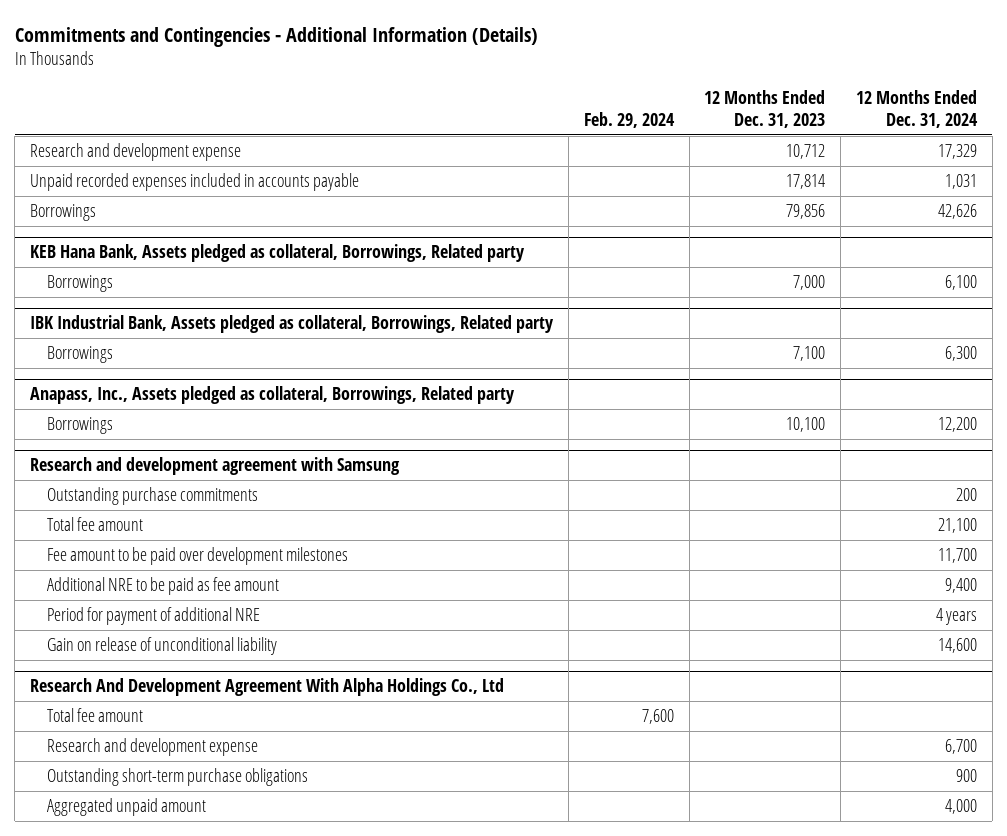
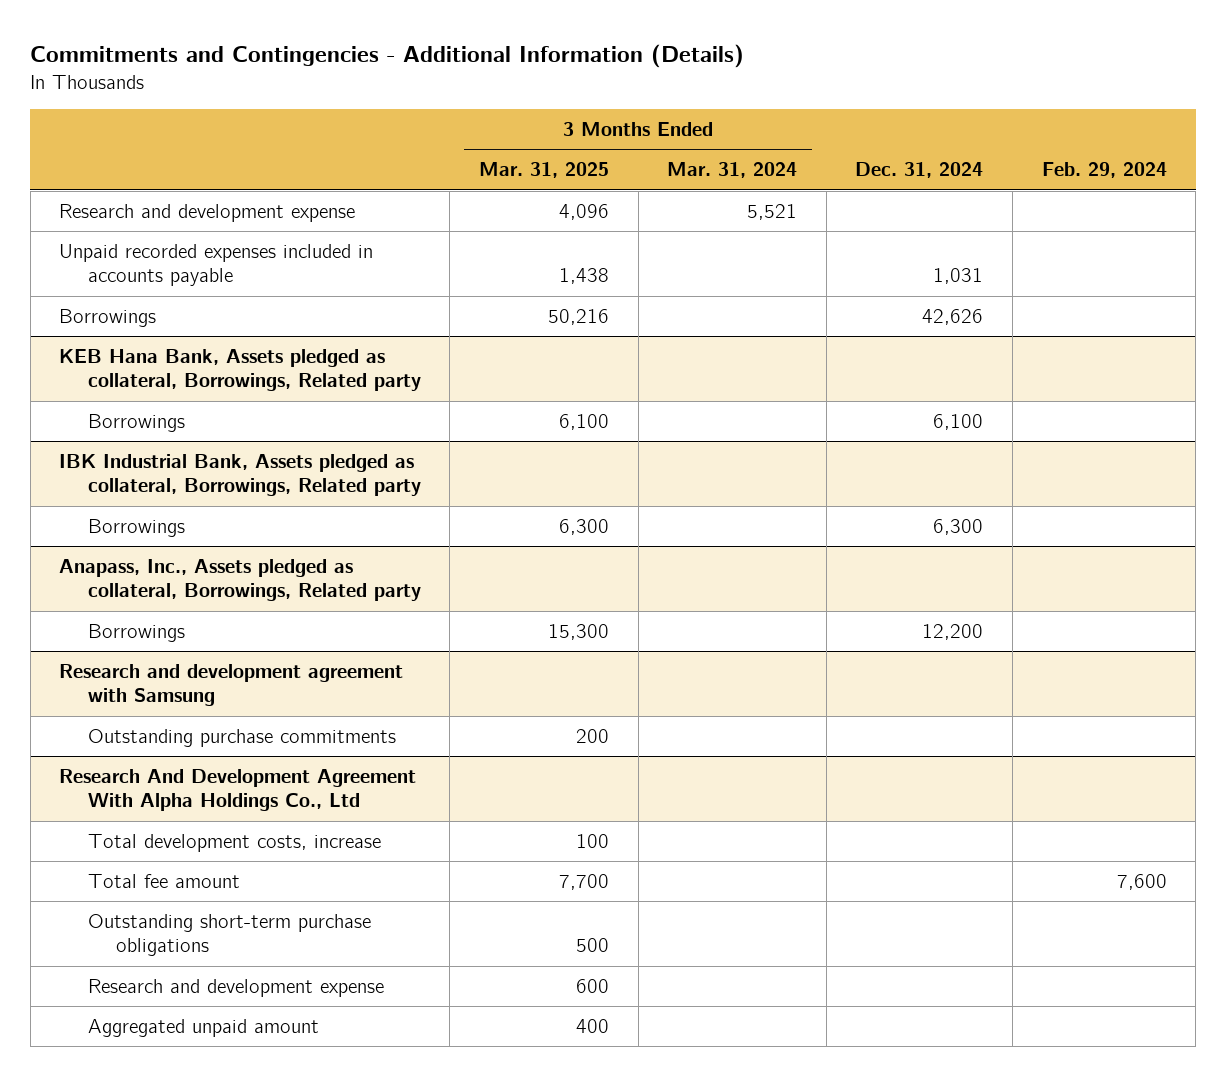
- | Feb. 29, 2024 | 12 Months Ended Dec. 31, 2023 | 12 Months Ended Dec. 31, 2024
+ | 3 Months Ended Mar. 31, 2025 | 3 Months Ended Mar. 31, 2024 | Dec. 31, 2024 | Feb. 29, 2024
@ Research and development agreement with Samsung
- Total fee amount | | | 21,100
- Fee amount to be paid over development milestones | | | 11,700
- Additional NRE to be paid as fee amount | | | 9,400
- Period for payment of additional NRE | | | 4 years
- Gain on release of unconditional liability | | | 14,600
@ Research And Development Agreement With Alpha Holdings Co., Ltd
+ Total development costs, increase | 100 | | |
moved down: Research and development expense | 600 | | |

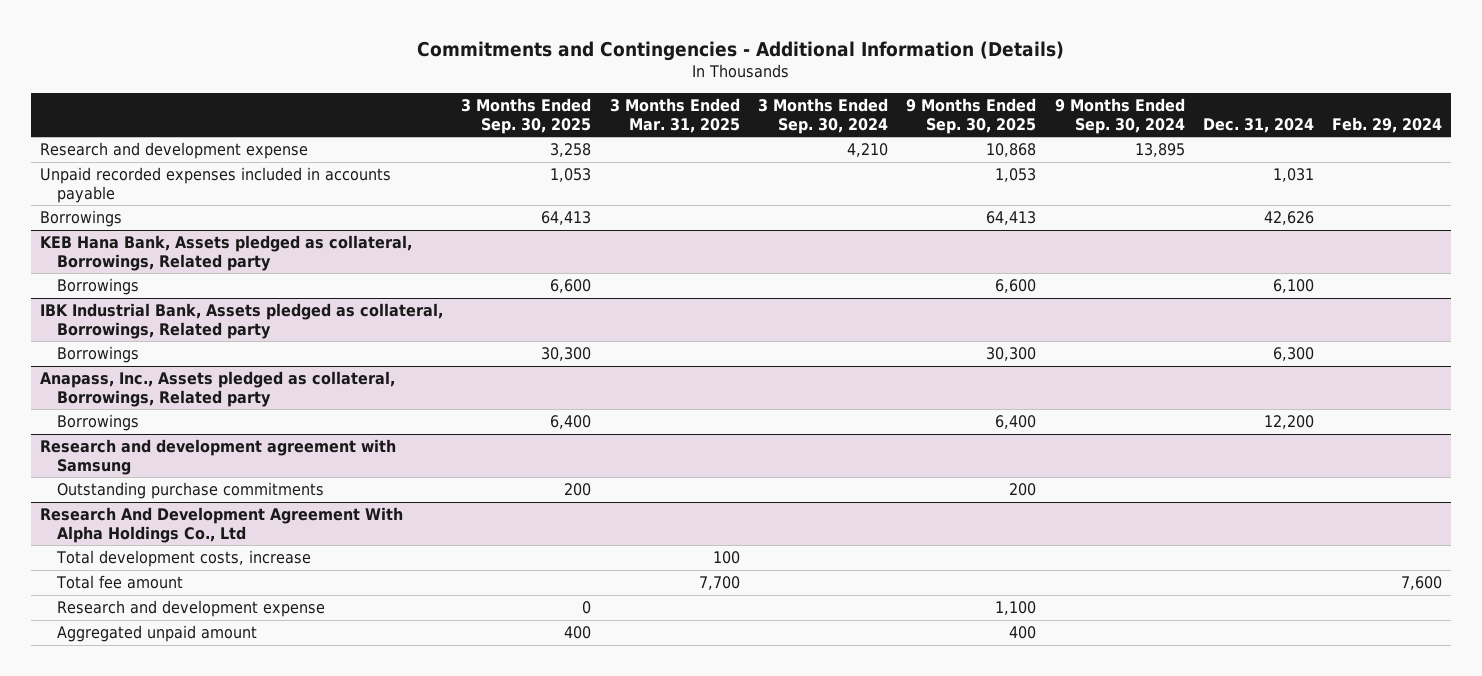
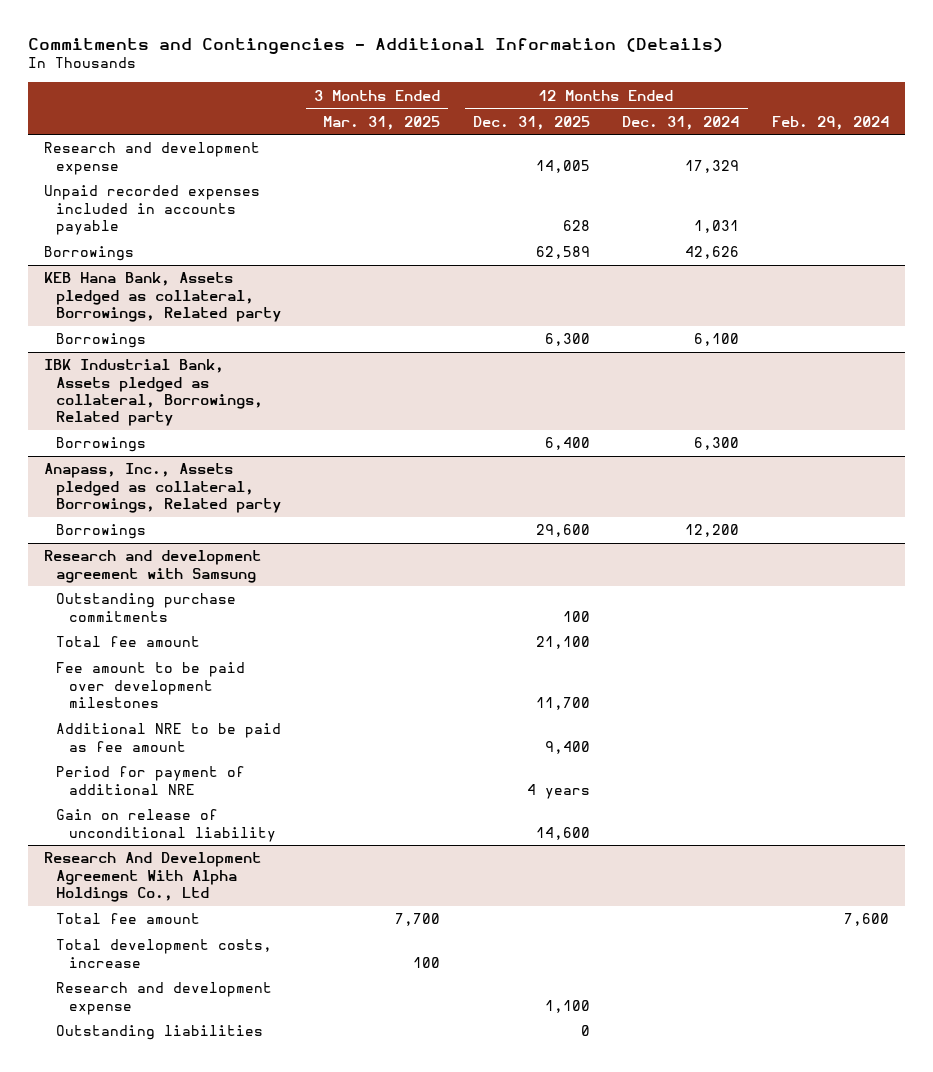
- | 3 Months Ended Sep. 30, 2025 | 3 Months Ended Mar. 31, 2025 | 3 Months Ended Sep. 30, 2024 | 9 Months Ended Sep. 30, 2025 | 9 Months Ended Sep. 30, 2024 | Dec. 31, 2024 | Feb. 29, 2024
+ | 3 Months Ended Mar. 31, 2025 | 12 Months Ended Dec. 31, 2025 | 12 Months Ended Dec. 31, 2024 | Feb. 29, 2024
@ Research and development agreement with Samsung
+ Total fee amount | | 21,100 | |
+ Fee amount to be paid over development milestones | | 11,700 | |
+ Additional NRE to be paid as fee amount | | 9,400 | |
+ Period for payment of additional NRE | | 4 years | |
+ Gain on release of unconditional liability | | 14,600 | |
@ Research And Development Agreement With Alpha Holdings Co., Ltd
moved down: Total development costs, increase | 100 | | |
- Aggregated unpaid amount | 400 | | | 400 | | |
+ Outstanding liabilities | | 0 | |

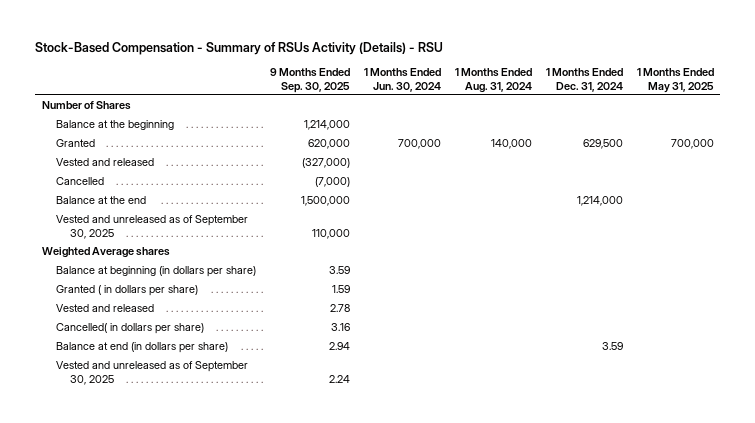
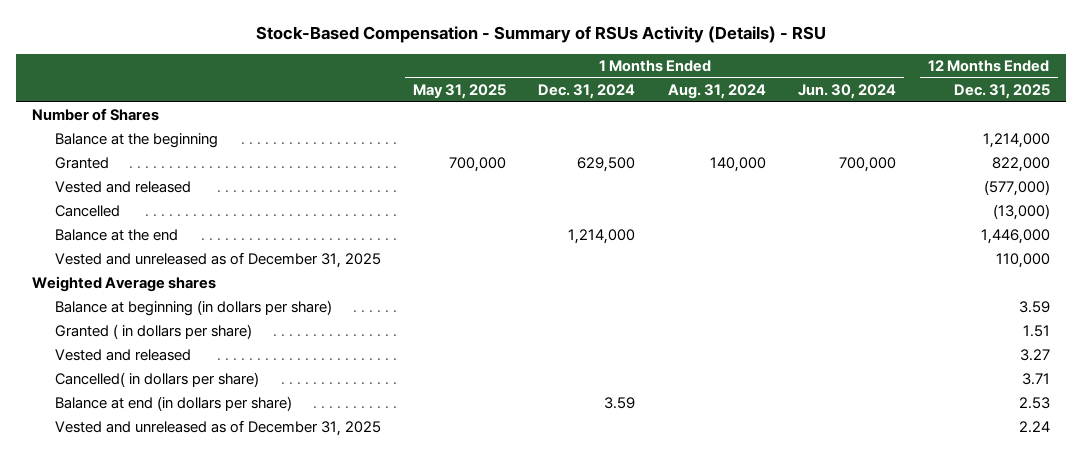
- | 9 Months Ended Sep. 30, 2025 | 1 Months Ended Jun. 30, 2024 | 1 Months Ended Aug. 31, 2024 | 1 Months Ended Dec. 31, 2024 | 1 Months Ended May 31, 2025
+ | 1 Months Ended May 31, 2025 | 1 Months Ended Dec. 31, 2024 | 1 Months Ended Aug. 31, 2024 | 1 Months Ended Jun. 30, 2024 | 12 Months Ended Dec. 31, 2025
- Vested and unreleased as of September 30, 2025 | 110,000 | | | |
+ Vested and unreleased as of December 31, 2025 | | | | | 110,000
- Vested and unreleased as of September 30, 2025 | 2.24 | | | |
+ Vested and unreleased as of December 31, 2025 | | | | | 2.24

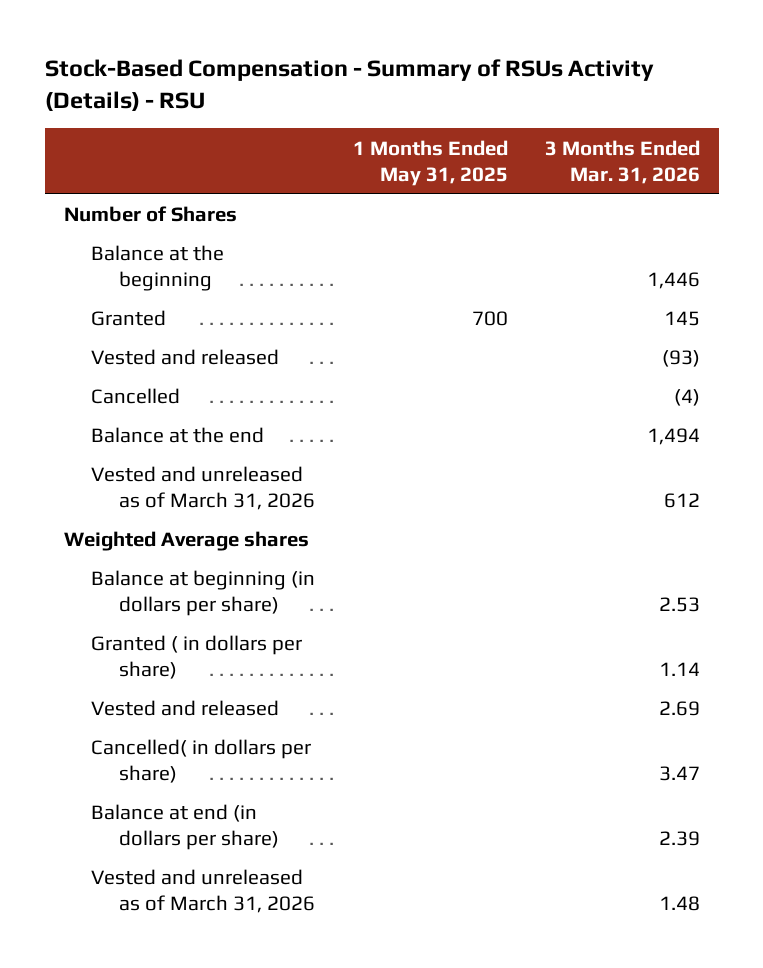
- | 1 Months Ended May 31, 2025 | 1 Months Ended Dec. 31, 2024 | 1 Months Ended Aug. 31, 2024 | 1 Months Ended Jun. 30, 2024 | 12 Months Ended Dec. 31, 2025
+ | 1 Months Ended May 31, 2025 | 3 Months Ended Mar. 31, 2026
- Granted | 700,000 | 629,500 | 140,000 | 700,000 | 822,000
+ Granted | 700 | 145
- Vested and unreleased as of December 31, 2025 | | | | | 110,000
+ Vested and unreleased as of March 31, 2026 | | 612
- Vested and unreleased as of December 31, 2025 | | | | | 2.24
+ Vested and unreleased as of March 31, 2026 | | 1.48

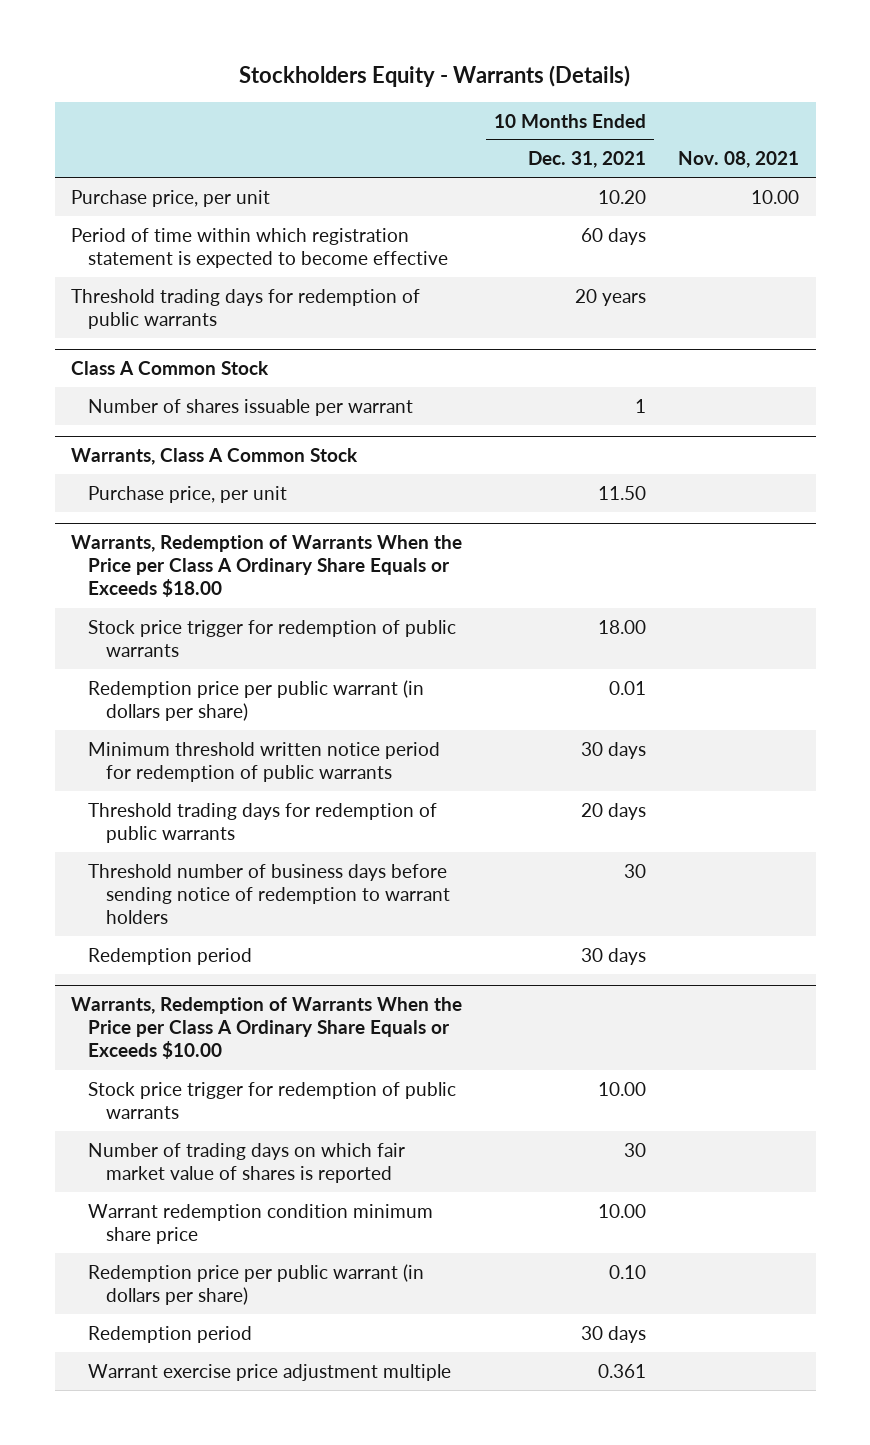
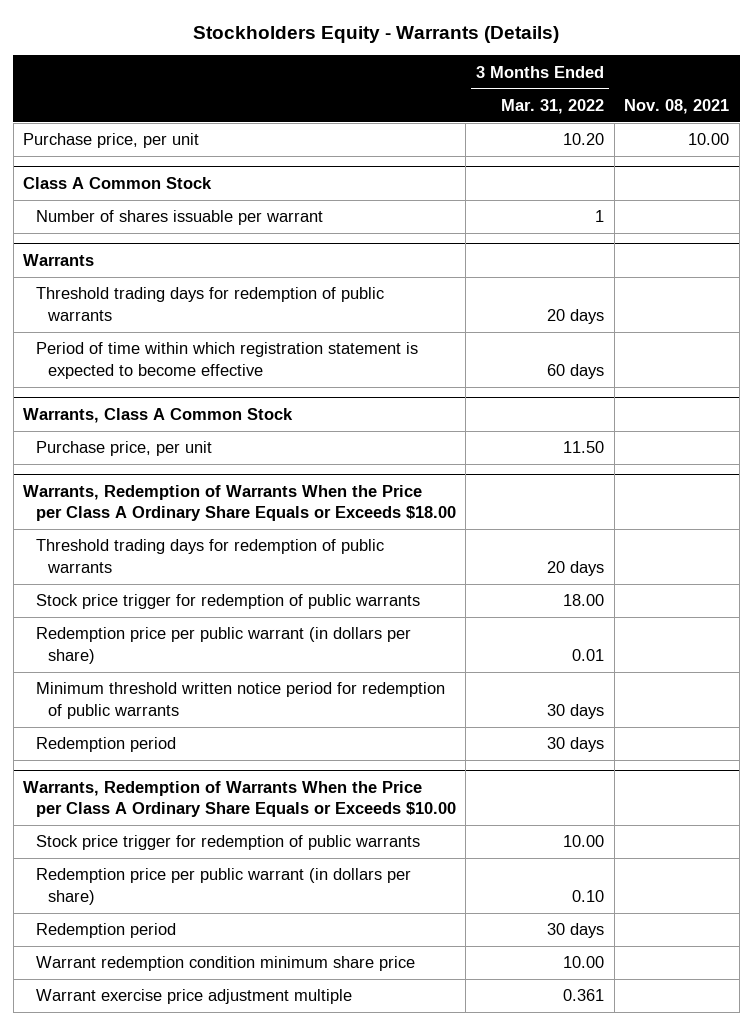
- | 10 Months Ended Dec. 31, 2021 | Nov. 08, 2021
+ | 3 Months Ended Mar. 31, 2022 | Nov. 08, 2021
- Period of time within which registration statement is expected to become effective | 60 days |
- Threshold trading days for redemption of public warrants | 20 years |
+ Warrants
+ Threshold trading days for redemption of public warrants | 20 days |
+ Period of time within which registration statement is expected to become effective | 60 days |
@ Warrants, Redemption of Warrants When the Price per Class A Ordinary Share Equals or Exceeds $18.00
moved up: Threshold trading days for redemption of public warrants | 20 days |
- Threshold number of business days before sending notice of redemption to warrant holders | 30 |
@ Warrants, Redemption of Warrants When the Price per Class A Ordinary Share Equals or Exceeds $10.00
- Number of trading days on which fair market value of shares is reported | 30 |
moved down: Warrant redemption condition minimum share price | 10.00 |

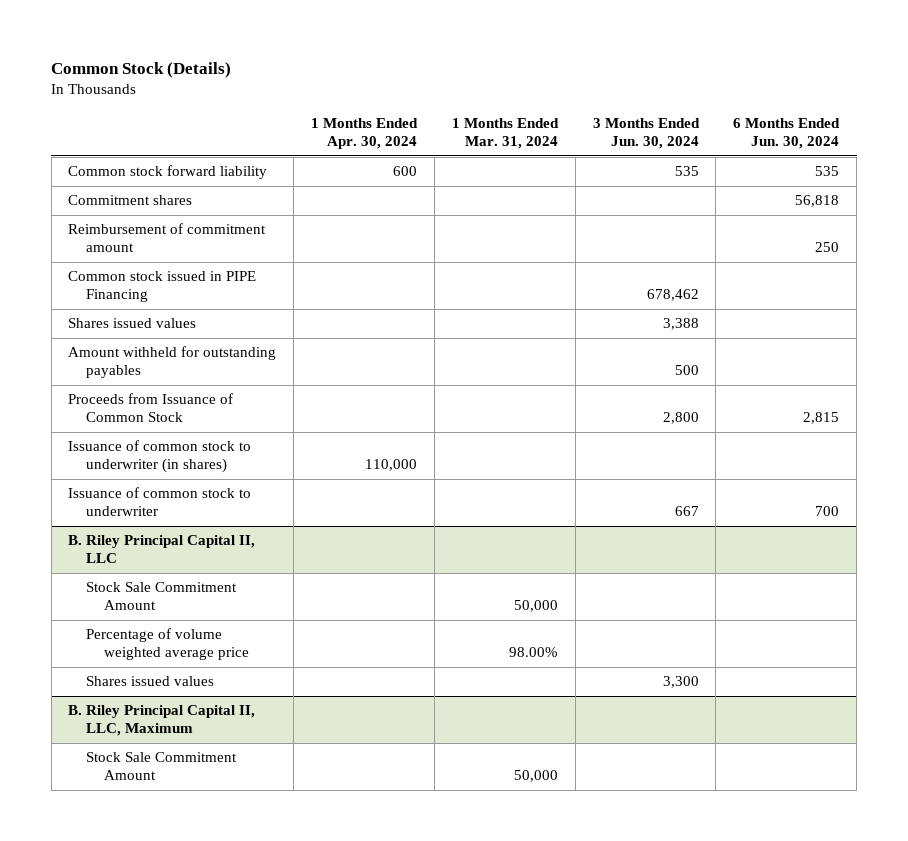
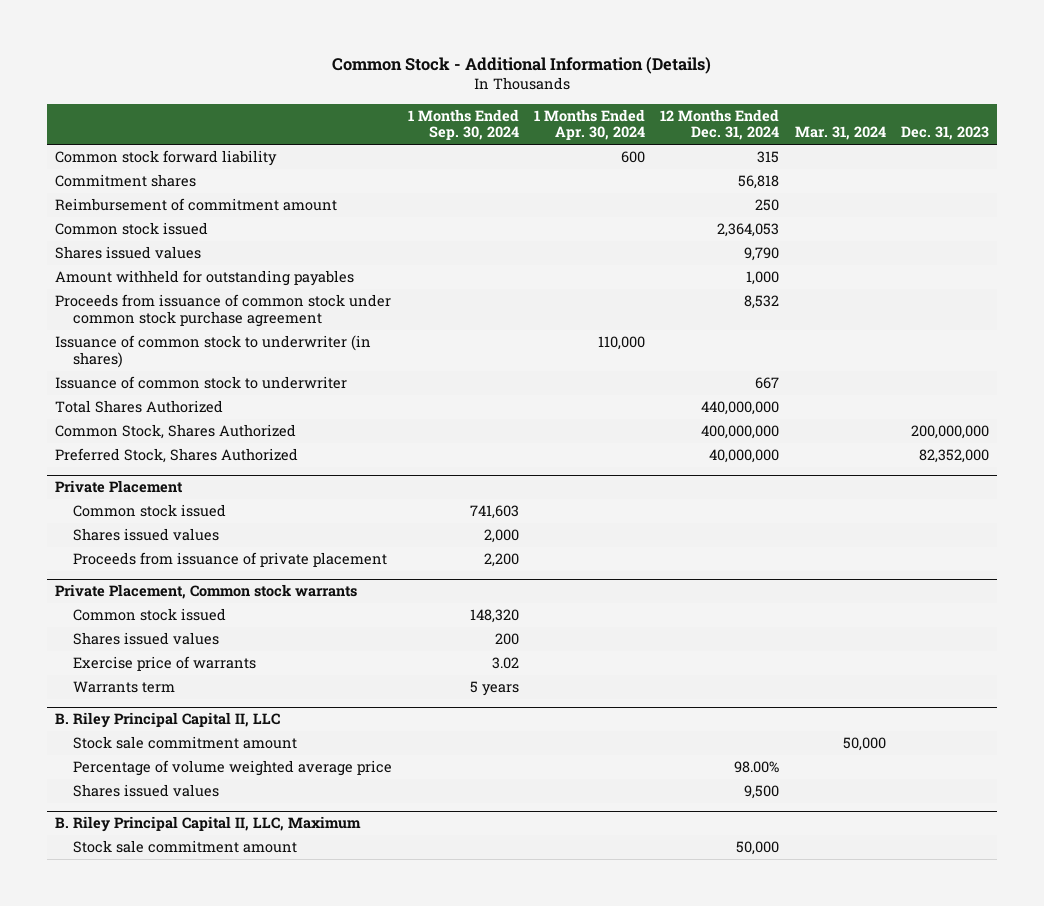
- Common Stock (Details)
+ Common Stock - Additional Information (Details)
- | 1 Months Ended Apr. 30, 2024 | 1 Months Ended Mar. 31, 2024 | 3 Months Ended Jun. 30, 2024 | 6 Months Ended Jun. 30, 2024
+ | 1 Months Ended Sep. 30, 2024 | 1 Months Ended Apr. 30, 2024 | 12 Months Ended Dec. 31, 2024 | Mar. 31, 2024 | Dec. 31, 2023
- Common stock issued in PIPE Financing | | | 678,462 |
+ Common stock issued | | | 2,364,053 | |
- Proceeds from Issuance of Common Stock | | | 2,800 | 2,815
+ Proceeds from issuance of common stock under common stock purchase agreement | | | 8,532 | |
+ Total Shares Authorized | | | 440,000,000 | |
+ Common Stock, Shares Authorized | | | 400,000,000 | | 200,000,000
+ Preferred Stock, Shares Authorized | | | 40,000,000 | | 82,352,000
+ Private Placement
+ Common stock issued | 741,603 | | | |
+ Shares issued values | 2,000 | | | |
+ Proceeds from issuance of private placement | 2,200 | | | |
+ Private Placement, Common stock warrants
+ Common stock issued | 148,320 | | | |
+ Shares issued values | 200 | | | |
+ Exercise price of warrants | 3.02 | | | |
+ Warrants term | 5 years | | | |
@ B. Riley Principal Capital II, LLC
- Stock Sale Commitment Amount | | 50,000 | |
+ Stock sale commitment amount | | | | 50,000 |
@ B. Riley Principal Capital II, LLC, Maximum
- Stock Sale Commitment Amount | | 50,000 | |
+ Stock sale commitment amount | | | 50,000 | |

